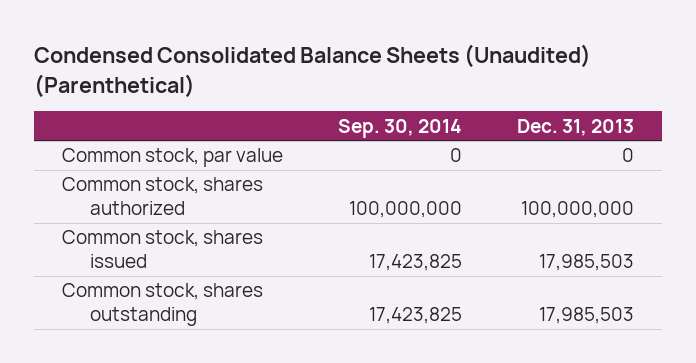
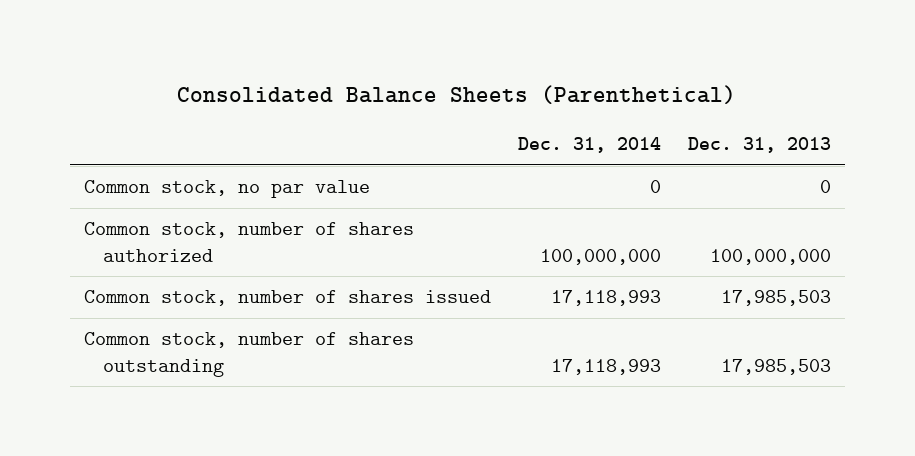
- Condensed Consolidated Balance Sheets (Unaudited) (Parenthetical)
+ Consolidated Balance Sheets (Parenthetical)
- | Sep. 30, 2014 | Dec. 31, 2013
+ | Dec. 31, 2014 | Dec. 31, 2013
- Common stock, par value | 0 | 0
- Common stock, shares authorized | 100,000,000 | 100,000,000
- Common stock, shares issued | 17,423,825 | 17,985,503
- Common stock, shares outstanding | 17,423,825 | 17,985,503
+ Common stock, no par value | 0 | 0
+ Common stock, number of shares authorized | 100,000,000 | 100,000,000
+ Common stock, number of shares issued | 17,118,993 | 17,985,503
+ Common stock, number of shares outstanding | 17,118,993 | 17,985,503

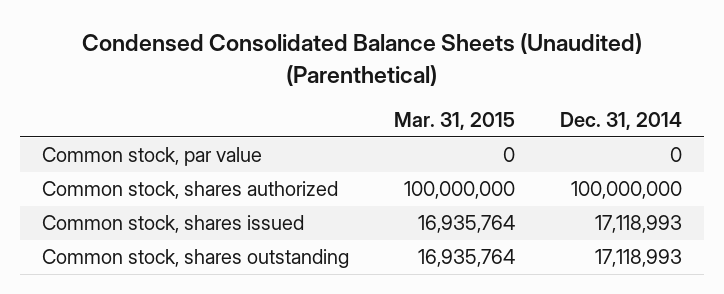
- Consolidated Balance Sheets (Parenthetical)
+ Condensed Consolidated Balance Sheets (Unaudited) (Parenthetical)
- | Dec. 31, 2014 | Dec. 31, 2013
+ | Mar. 31, 2015 | Dec. 31, 2014
- Common stock, no par value | 0 | 0
- Common stock, number of shares authorized | 100,000,000 | 100,000,000
- Common stock, number of shares issued | 17,118,993 | 17,985,503
- Common stock, number of shares outstanding | 17,118,993 | 17,985,503
+ Common stock, par value | 0 | 0
+ Common stock, shares authorized | 100,000,000 | 100,000,000
+ Common stock, shares issued | 16,935,764 | 17,118,993
+ Common stock, shares outstanding | 16,935,764 | 17,118,993

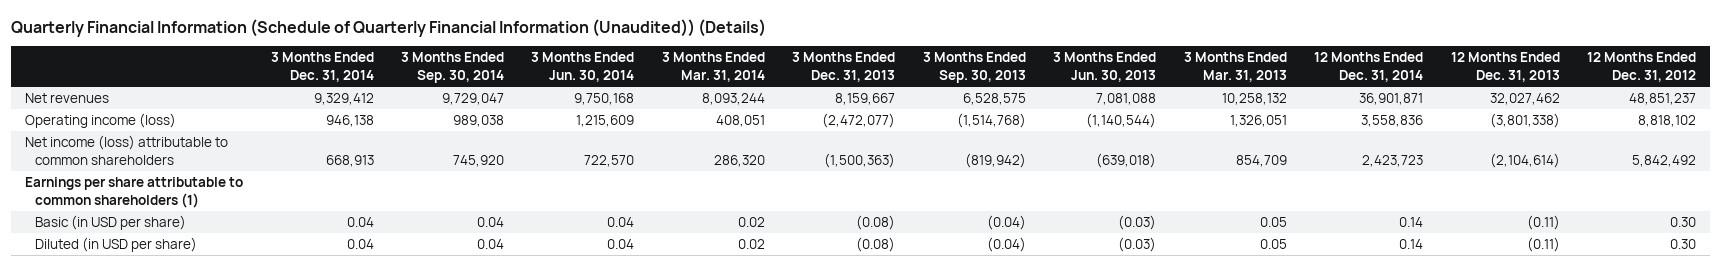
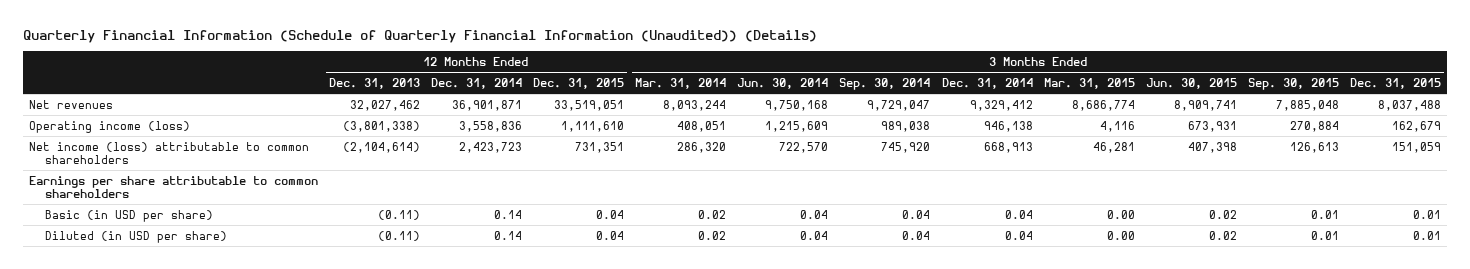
- | 3 Months Ended Dec. 31, 2014 | 3 Months Ended Sep. 30, 2014 | 3 Months Ended Jun. 30, 2014 | 3 Months Ended Mar. 31, 2014 | 3 Months Ended Dec. 31, 2013 | 3 Months Ended Sep. 30, 2013 | 3 Months Ended Jun. 30, 2013 | 3 Months Ended Mar. 31, 2013 | 12 Months Ended Dec. 31, 2014 | 12 Months Ended Dec. 31, 2013 | 12 Months Ended Dec. 31, 2012
+ | 12 Months Ended Dec. 31, 2013 | 12 Months Ended Dec. 31, 2014 | 12 Months Ended Dec. 31, 2015 | 3 Months Ended Mar. 31, 2014 | 3 Months Ended Jun. 30, 2014 | 3 Months Ended Sep. 30, 2014 | 3 Months Ended Dec. 31, 2014 | 3 Months Ended Mar. 31, 2015 | 3 Months Ended Jun. 30, 2015 | 3 Months Ended Sep. 30, 2015 | 3 Months Ended Dec. 31, 2015
- Earnings per share attributable to common shareholders (1)
+ Earnings per share attributable to common shareholders

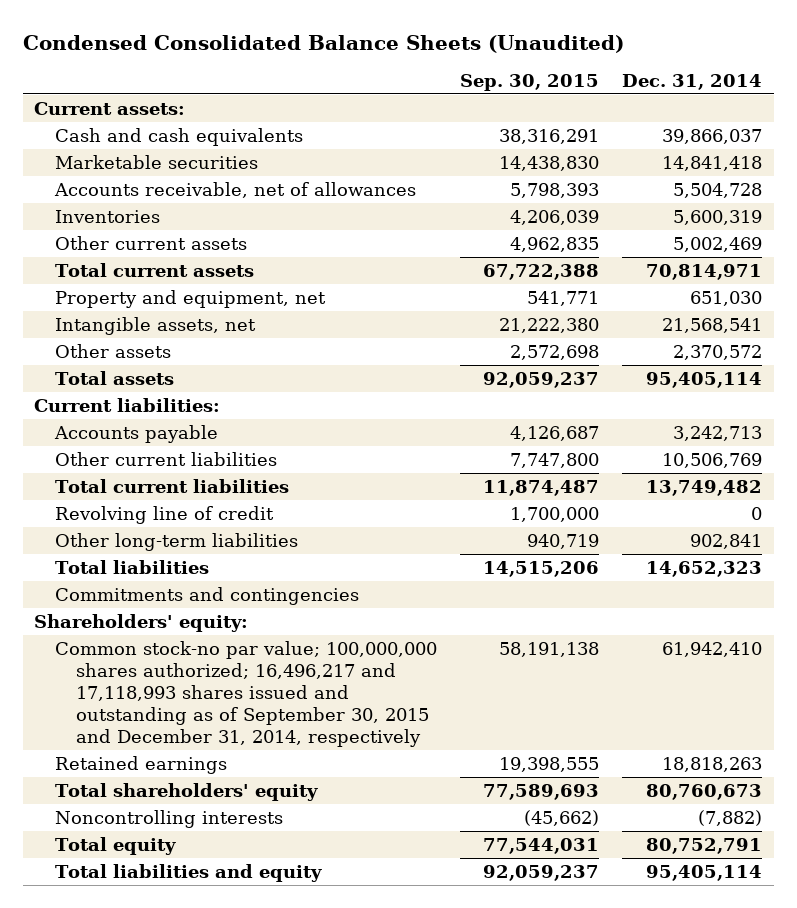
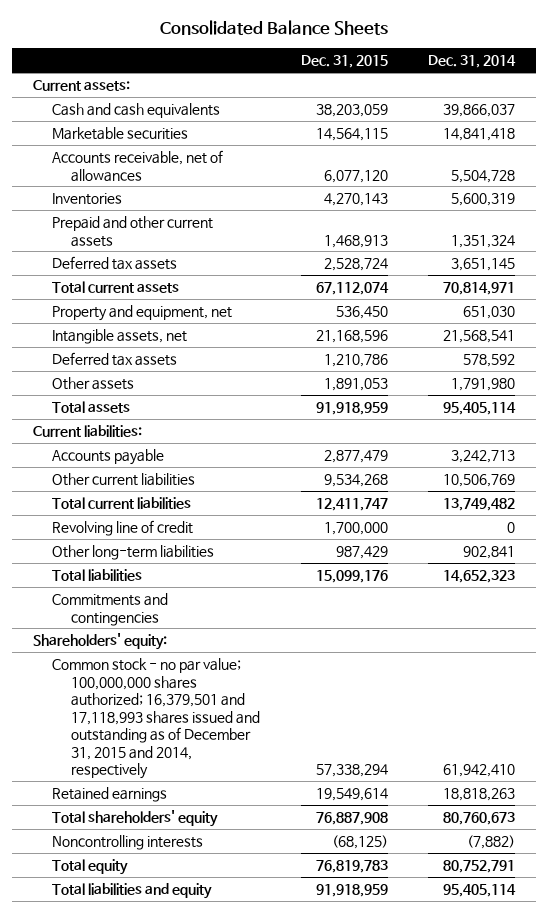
- Condensed Consolidated Balance Sheets (Unaudited)
+ Consolidated Balance Sheets
- | Sep. 30, 2015 | Dec. 31, 2014
+ | Dec. 31, 2015 | Dec. 31, 2014
- Other current assets | 4,962,835 | 5,002,469
+ Prepaid and other current assets | 1,468,913 | 1,351,324
+ Deferred tax assets | 2,528,724 | 3,651,145
- Other assets | 2,572,698 | 2,370,572
+ Deferred tax assets | 1,210,786 | 578,592
+ Other assets | 1,891,053 | 1,791,980
- Common stock-no par value; 100,000,000 shares authorized; 16,496,217 and 17,118,993 shares issued and outstanding as of September 30, 2015 and December 31, 2014, respectively | 58,191,138 | 61,942,410
+ Common stock - no par value; 100,000,000 shares authorized; 16,379,501 and 17,118,993 shares issued and outstanding as of December 31, 2015 and 2014, respectively | 57,338,294 | 61,942,410

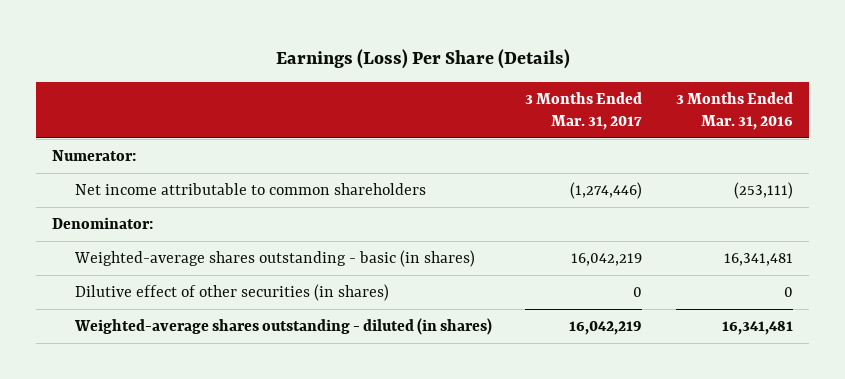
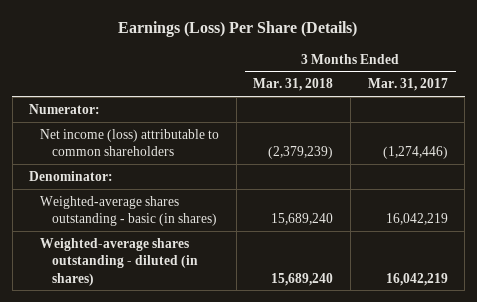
- | 3 Months Ended Mar. 31, 2017 | 3 Months Ended Mar. 31, 2016
+ | 3 Months Ended Mar. 31, 2018 | 3 Months Ended Mar. 31, 2017
- Net income attributable to common shareholders | (1,274,446) | (253,111)
+ Net income (loss) attributable to common shareholders | (2,379,239) | (1,274,446)
- Dilutive effect of other securities (in shares) | 0 | 0

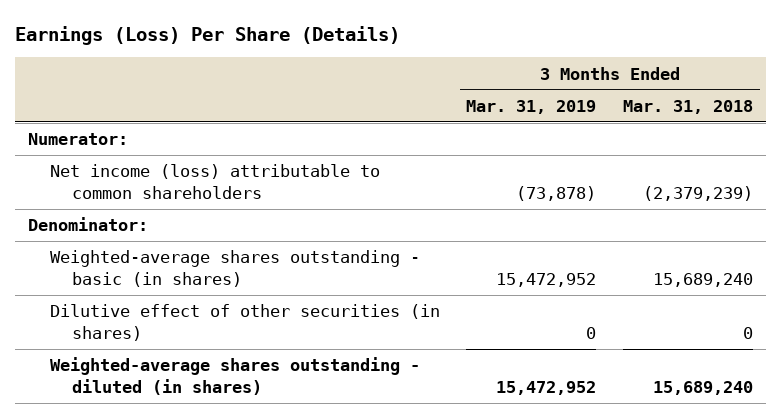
- | 3 Months Ended Mar. 31, 2018 | 3 Months Ended Mar. 31, 2017
+ | 3 Months Ended Mar. 31, 2019 | 3 Months Ended Mar. 31, 2018
+ Dilutive effect of other securities (in shares) | 0 | 0

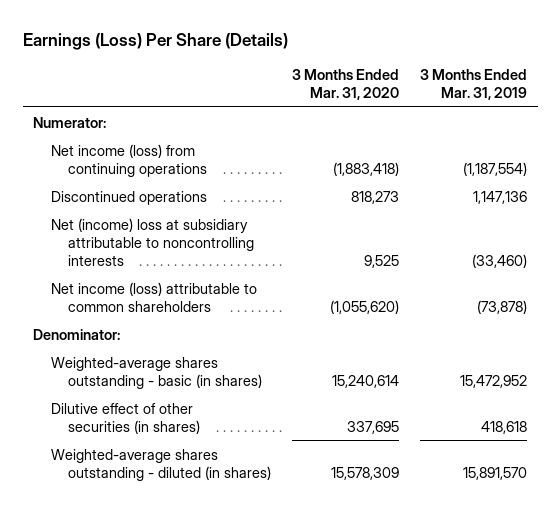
- | 3 Months Ended Mar. 31, 2019 | 3 Months Ended Mar. 31, 2018
+ | 3 Months Ended Mar. 31, 2020 | 3 Months Ended Mar. 31, 2019
+ Net income (loss) from continuing operations | (1,883,418) | (1,187,554)
+ Discontinued operations | 818,273 | 1,147,136
+ Net (income) loss at subsidiary attributable to noncontrolling interests | 9,525 | (33,460)
- Dilutive effect of other securities (in shares) | 0 | 0
- Weighted-average shares outstanding - diluted (in shares) | 15,472,952 | 15,689,240
+ Dilutive effect of other securities (in shares) | 337,695 | 418,618
+ Weighted-average shares outstanding - diluted (in shares) | 15,578,309 | 15,891,570

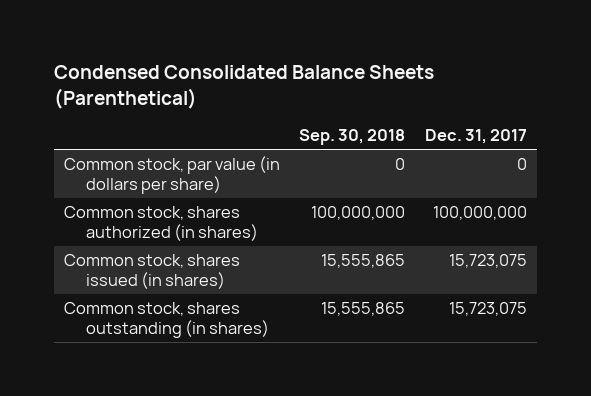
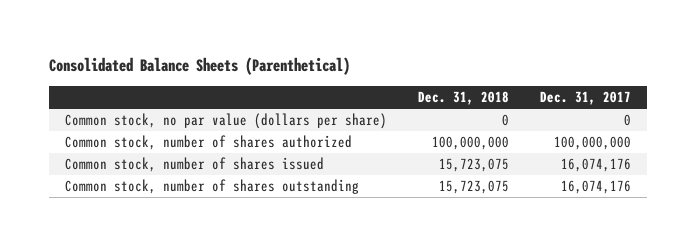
- Condensed Consolidated Balance Sheets (Parenthetical)
+ Consolidated Balance Sheets (Parenthetical)
- | Sep. 30, 2018 | Dec. 31, 2017
+ | Dec. 31, 2018 | Dec. 31, 2017
- Common stock, par value (in dollars per share) | 0 | 0
- Common stock, shares authorized (in shares) | 100,000,000 | 100,000,000
- Common stock, shares issued (in shares) | 15,555,865 | 15,723,075
- Common stock, shares outstanding (in shares) | 15,555,865 | 15,723,075
+ Common stock, no par value (dollars per share) | 0 | 0
+ Common stock, number of shares authorized | 100,000,000 | 100,000,000
+ Common stock, number of shares issued | 15,723,075 | 16,074,176
+ Common stock, number of shares outstanding | 15,723,075 | 16,074,176

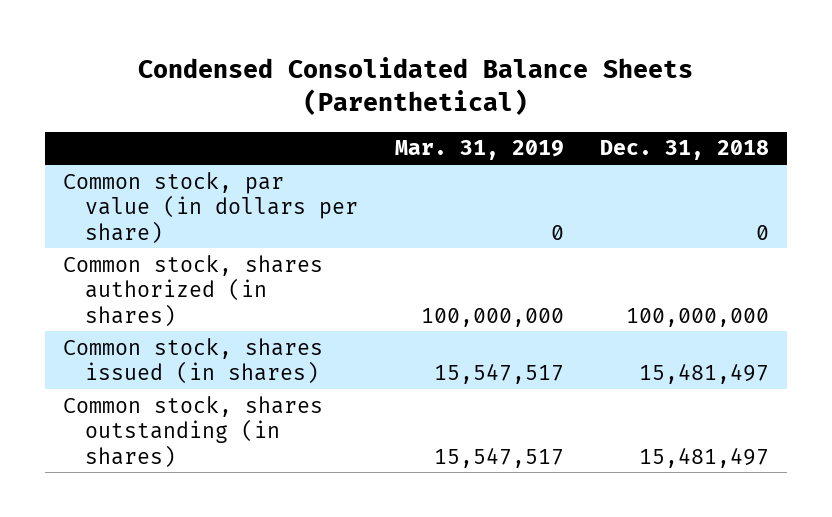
- Consolidated Balance Sheets (Parenthetical)
+ Condensed Consolidated Balance Sheets (Parenthetical)
- | Dec. 31, 2018 | Dec. 31, 2017
+ | Mar. 31, 2019 | Dec. 31, 2018
- Common stock, no par value (dollars per share) | 0 | 0
- Common stock, number of shares authorized | 100,000,000 | 100,000,000
- Common stock, number of shares issued | 15,723,075 | 16,074,176
- Common stock, number of shares outstanding | 15,723,075 | 16,074,176
+ Common stock, par value (in dollars per share) | 0 | 0
+ Common stock, shares authorized (in shares) | 100,000,000 | 100,000,000
+ Common stock, shares issued (in shares) | 15,547,517 | 15,481,497
+ Common stock, shares outstanding (in shares) | 15,547,517 | 15,481,497

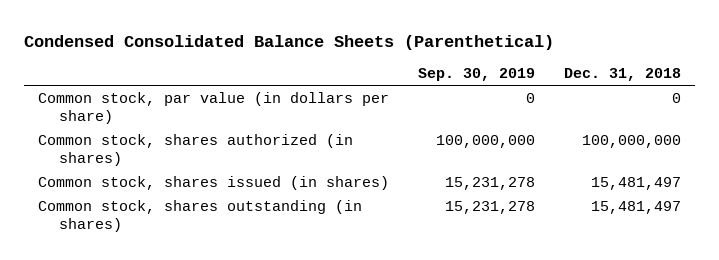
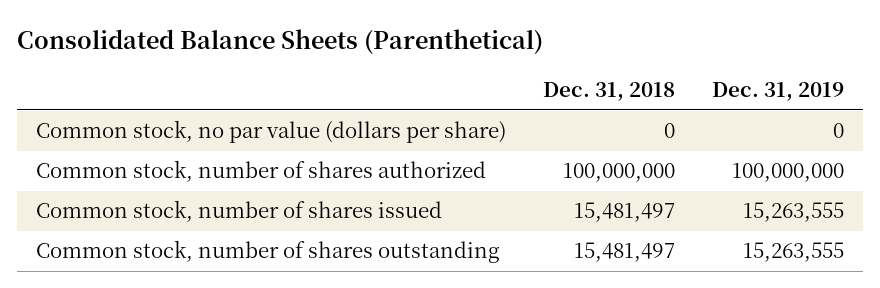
- Condensed Consolidated Balance Sheets (Parenthetical)
+ Consolidated Balance Sheets (Parenthetical)
- | Sep. 30, 2019 | Dec. 31, 2018
+ | Dec. 31, 2018 | Dec. 31, 2019
- Common stock, par value (in dollars per share) | 0 | 0
- Common stock, shares authorized (in shares) | 100,000,000 | 100,000,000
- Common stock, shares issued (in shares) | 15,231,278 | 15,481,497
- Common stock, shares outstanding (in shares) | 15,231,278 | 15,481,497
+ Common stock, no par value (dollars per share) | 0 | 0
+ Common stock, number of shares authorized | 100,000,000 | 100,000,000
+ Common stock, number of shares issued | 15,481,497 | 15,263,555
+ Common stock, number of shares outstanding | 15,481,497 | 15,263,555

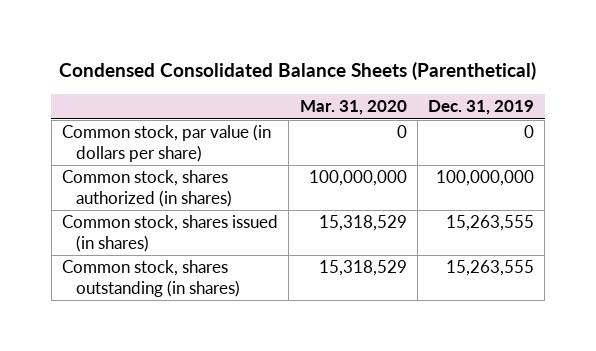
- Consolidated Balance Sheets (Parenthetical)
+ Condensed Consolidated Balance Sheets (Parenthetical)
- | Dec. 31, 2018 | Dec. 31, 2019
+ | Mar. 31, 2020 | Dec. 31, 2019
- Common stock, no par value (dollars per share) | 0 | 0
- Common stock, number of shares authorized | 100,000,000 | 100,000,000
- Common stock, number of shares issued | 15,481,497 | 15,263,555
- Common stock, number of shares outstanding | 15,481,497 | 15,263,555
+ Common stock, par value (in dollars per share) | 0 | 0
+ Common stock, shares authorized (in shares) | 100,000,000 | 100,000,000
+ Common stock, shares issued (in shares) | 15,318,529 | 15,263,555
+ Common stock, shares outstanding (in shares) | 15,318,529 | 15,263,555

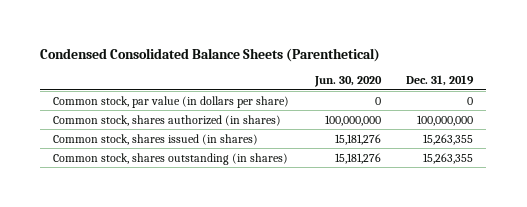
- | Mar. 31, 2020 | Dec. 31, 2019
+ | Jun. 30, 2020 | Dec. 31, 2019
- Common stock, shares issued (in shares) | 15,318,529 | 15,263,555
- Common stock, shares outstanding (in shares) | 15,318,529 | 15,263,555
+ Common stock, shares issued (in shares) | 15,181,276 | 15,263,355
+ Common stock, shares outstanding (in shares) | 15,181,276 | 15,263,355

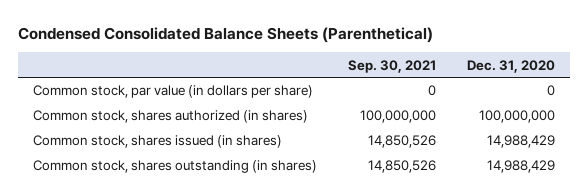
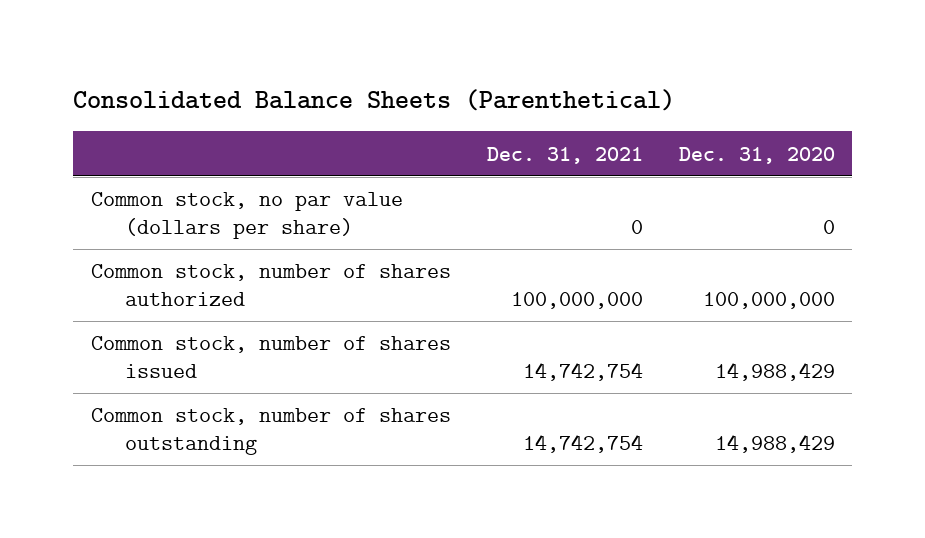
- Condensed Consolidated Balance Sheets (Parenthetical)
+ Consolidated Balance Sheets (Parenthetical)
- | Sep. 30, 2021 | Dec. 31, 2020
+ | Dec. 31, 2021 | Dec. 31, 2020
- Common stock, par value (in dollars per share) | 0 | 0
- Common stock, shares authorized (in shares) | 100,000,000 | 100,000,000
- Common stock, shares issued (in shares) | 14,850,526 | 14,988,429
- Common stock, shares outstanding (in shares) | 14,850,526 | 14,988,429
+ Common stock, no par value (dollars per share) | 0 | 0
+ Common stock, number of shares authorized | 100,000,000 | 100,000,000
+ Common stock, number of shares issued | 14,742,754 | 14,988,429
+ Common stock, number of shares outstanding | 14,742,754 | 14,988,429

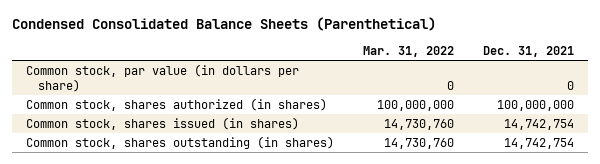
- Consolidated Balance Sheets (Parenthetical)
+ Condensed Consolidated Balance Sheets (Parenthetical)
- | Dec. 31, 2021 | Dec. 31, 2020
+ | Mar. 31, 2022 | Dec. 31, 2021
- Common stock, no par value (dollars per share) | 0 | 0
- Common stock, number of shares authorized | 100,000,000 | 100,000,000
- Common stock, number of shares issued | 14,742,754 | 14,988,429
- Common stock, number of shares outstanding | 14,742,754 | 14,988,429
+ Common stock, par value (in dollars per share) | 0 | 0
+ Common stock, shares authorized (in shares) | 100,000,000 | 100,000,000
+ Common stock, shares issued (in shares) | 14,730,760 | 14,742,754
+ Common stock, shares outstanding (in shares) | 14,730,760 | 14,742,754

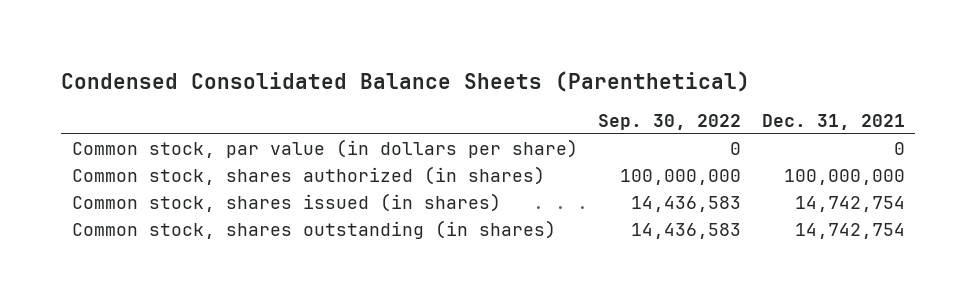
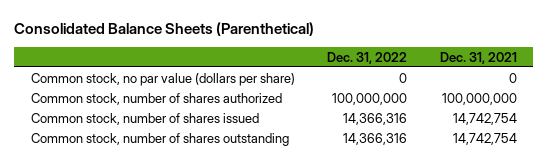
- Condensed Consolidated Balance Sheets (Parenthetical)
+ Consolidated Balance Sheets (Parenthetical)
- | Sep. 30, 2022 | Dec. 31, 2021
+ | Dec. 31, 2022 | Dec. 31, 2021
- Common stock, par value (in dollars per share) | 0 | 0
- Common stock, shares authorized (in shares) | 100,000,000 | 100,000,000
- Common stock, shares issued (in shares) | 14,436,583 | 14,742,754
- Common stock, shares outstanding (in shares) | 14,436,583 | 14,742,754
+ Common stock, no par value (dollars per share) | 0 | 0
+ Common stock, number of shares authorized | 100,000,000 | 100,000,000
+ Common stock, number of shares issued | 14,366,316 | 14,742,754
+ Common stock, number of shares outstanding | 14,366,316 | 14,742,754

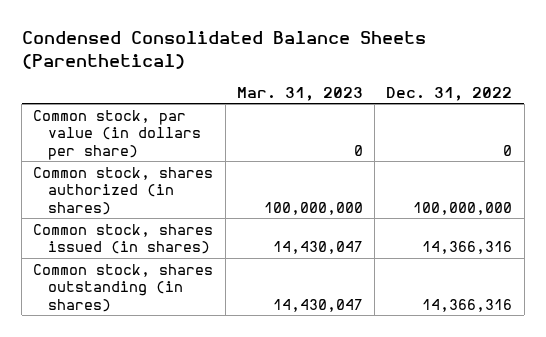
- Consolidated Balance Sheets (Parenthetical)
+ Condensed Consolidated Balance Sheets (Parenthetical)
- | Dec. 31, 2022 | Dec. 31, 2021
+ | Mar. 31, 2023 | Dec. 31, 2022
- Common stock, no par value (dollars per share) | 0 | 0
- Common stock, number of shares authorized | 100,000,000 | 100,000,000
- Common stock, number of shares issued | 14,366,316 | 14,742,754
- Common stock, number of shares outstanding | 14,366,316 | 14,742,754
+ Common stock, par value (in dollars per share) | 0 | 0
+ Common stock, shares authorized (in shares) | 100,000,000 | 100,000,000
+ Common stock, shares issued (in shares) | 14,430,047 | 14,366,316
+ Common stock, shares outstanding (in shares) | 14,430,047 | 14,366,316

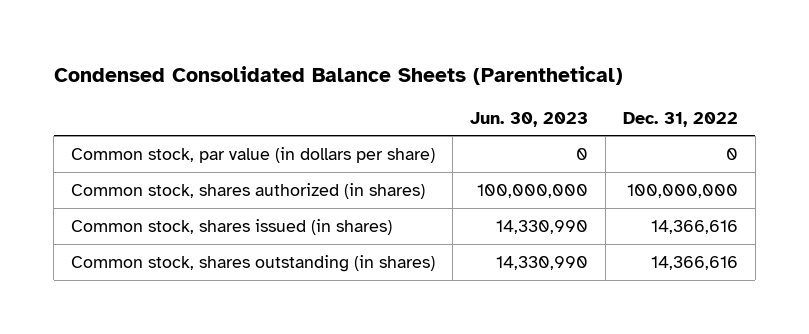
- | Mar. 31, 2023 | Dec. 31, 2022
+ | Jun. 30, 2023 | Dec. 31, 2022
- Common stock, shares issued (in shares) | 14,430,047 | 14,366,316
- Common stock, shares outstanding (in shares) | 14,430,047 | 14,366,316
+ Common stock, shares issued (in shares) | 14,330,990 | 14,366,616
+ Common stock, shares outstanding (in shares) | 14,330,990 | 14,366,616

